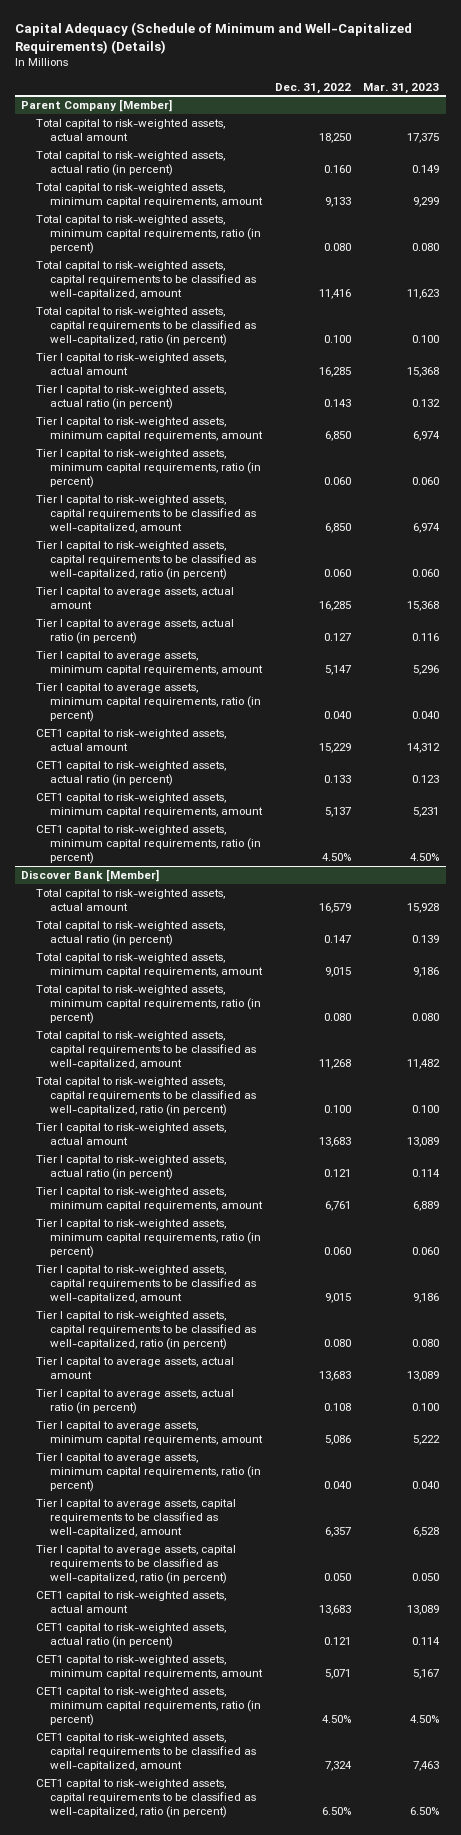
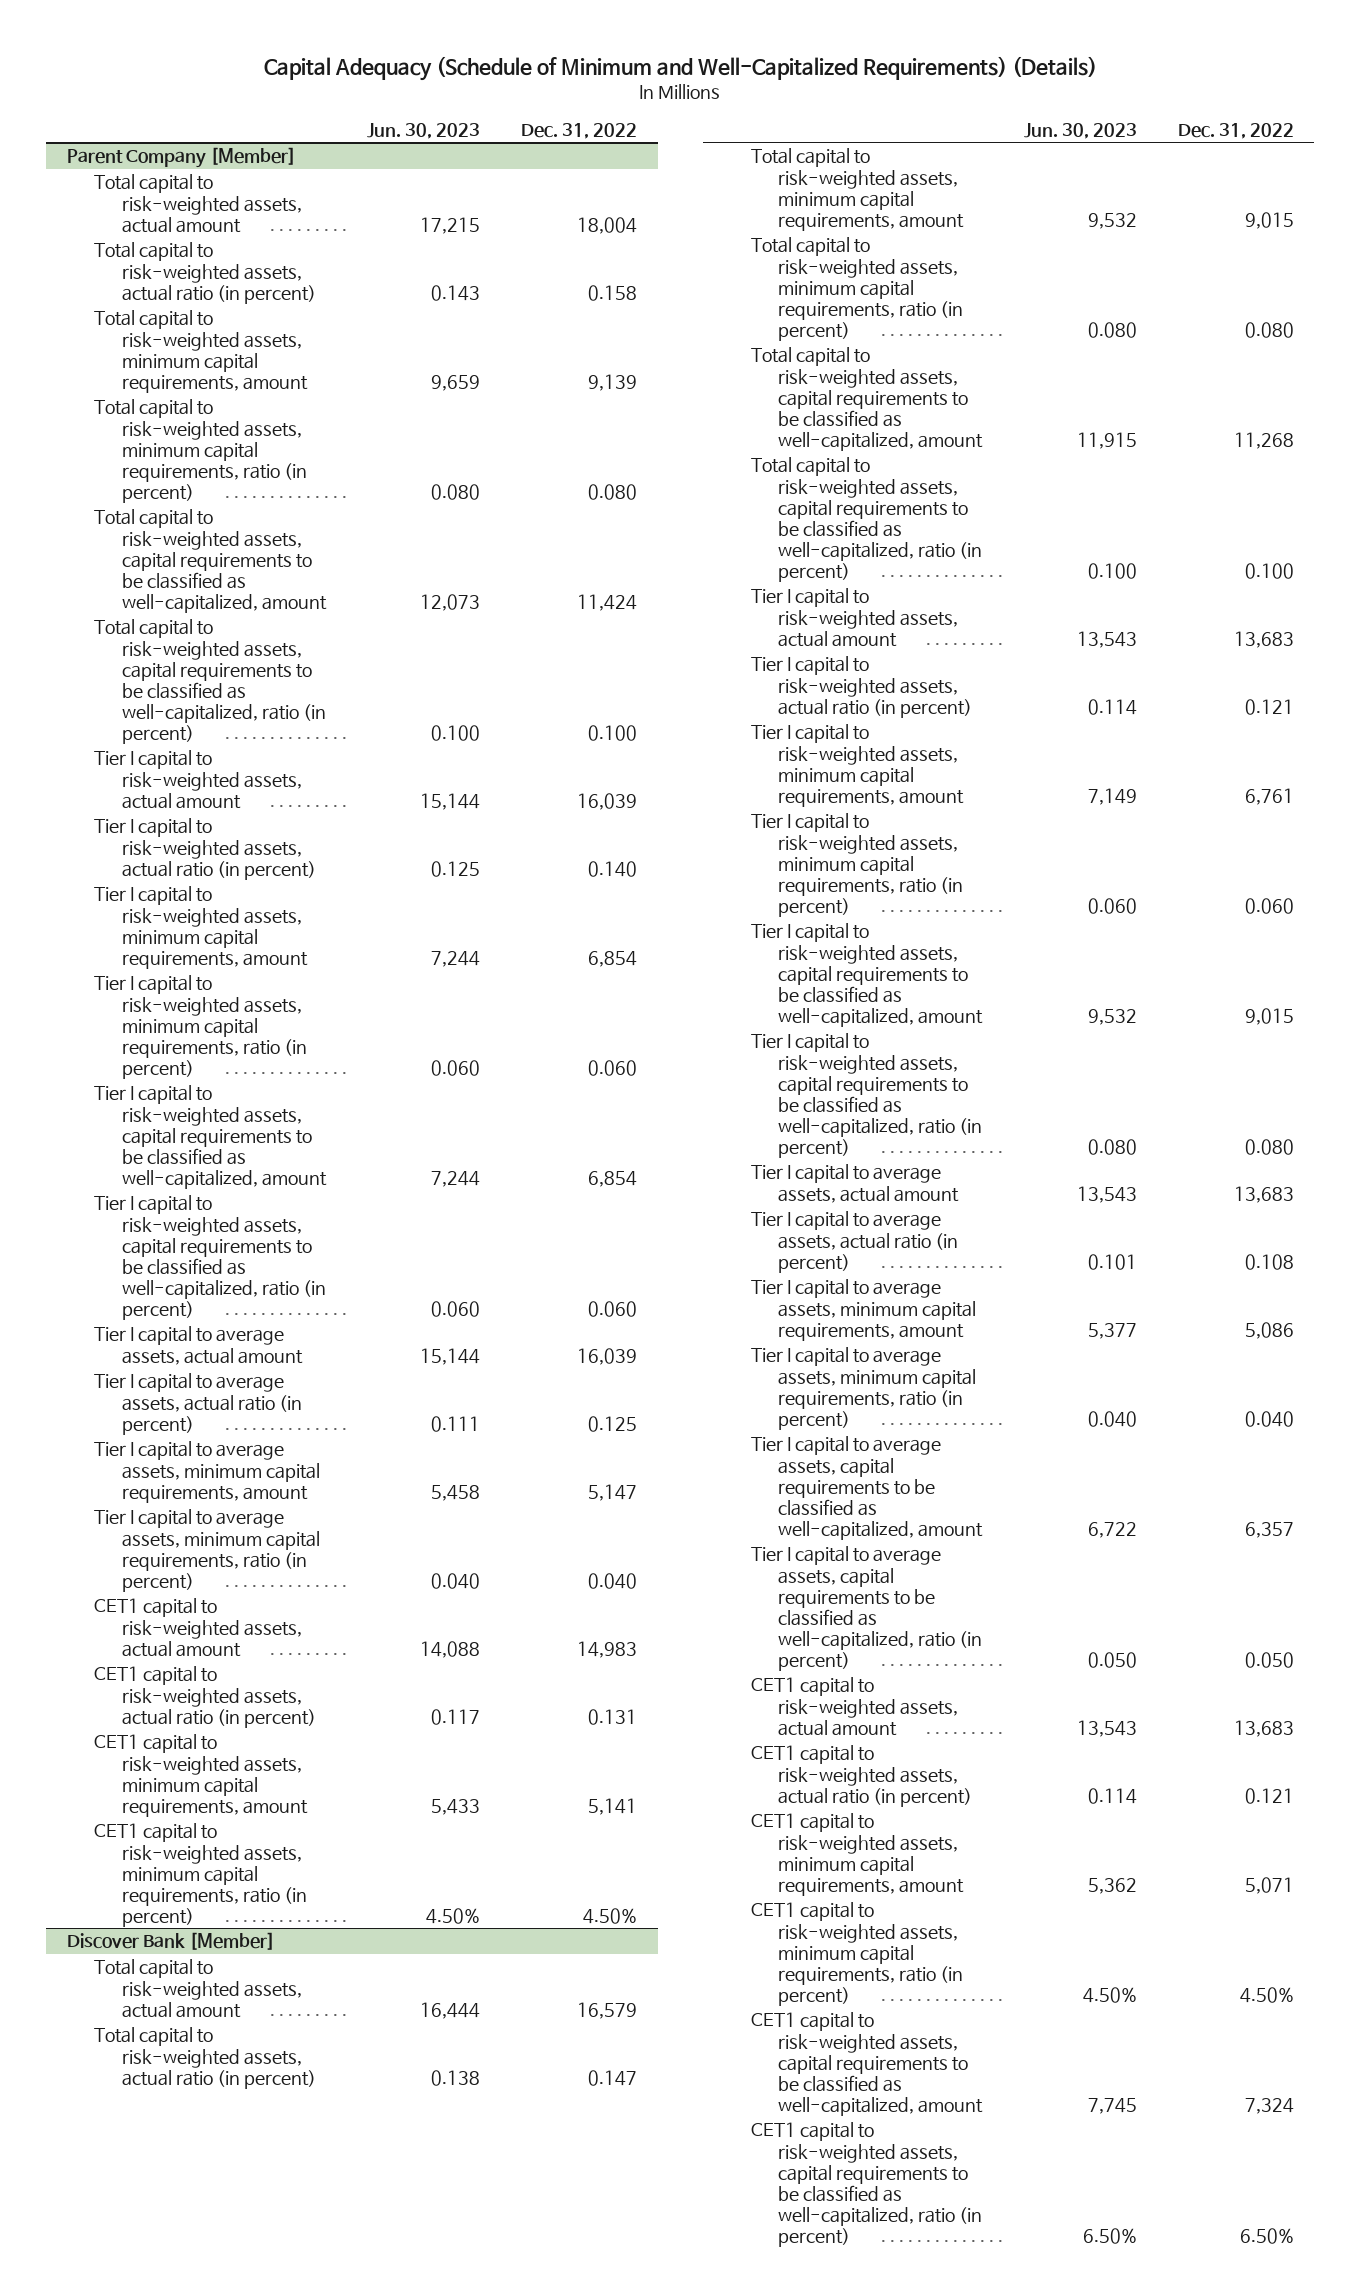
- | Dec. 31, 2022 | Mar. 31, 2023
+ | Jun. 30, 2023 | Dec. 31, 2022
@ Parent Company [Member]
- Total capital to risk-weighted assets, actual amount | 18,250 | 17,375
- Total capital to risk-weighted assets, actual ratio (in percent) | 0.160 | 0.149
- Total capital to risk-weighted assets, minimum capital requirements, amount | 9,133 | 9,299
+ Total capital to risk-weighted assets, actual amount | 17,215 | 18,004
+ Total capital to risk-weighted assets, actual ratio (in percent) | 0.143 | 0.158
+ Total capital to risk-weighted assets, minimum capital requirements, amount | 9,659 | 9,139
- Total capital to risk-weighted assets, capital requirements to be classified as well-capitalized, amount | 11,416 | 11,623
+ Total capital to risk-weighted assets, capital requirements to be classified as well-capitalized, amount | 12,073 | 11,424
- Tier I capital to risk-weighted assets, actual amount | 16,285 | 15,368
- Tier I capital to risk-weighted assets, actual ratio (in percent) | 0.143 | 0.132
- Tier I capital to risk-weighted assets, minimum capital requirements, amount | 6,850 | 6,974
+ Tier I capital to risk-weighted assets, actual amount | 15,144 | 16,039
+ Tier I capital to risk-weighted assets, actual ratio (in percent) | 0.125 | 0.140
+ Tier I capital to risk-weighted assets, minimum capital requirements, amount | 7,244 | 6,854
- Tier I capital to risk-weighted assets, capital requirements to be classified as well-capitalized, amount | 6,850 | 6,974
+ Tier I capital to risk-weighted assets, capital requirements to be classified as well-capitalized, amount | 7,244 | 6,854
- Tier I capital to average assets, actual amount | 16,285 | 15,368
- Tier I capital to average assets, actual ratio (in percent) | 0.127 | 0.116
+ Tier I capital to average assets, actual amount | 15,144 | 16,039
+ Tier I capital to average assets, actual ratio (in percent) | 0.111 | 0.125
- CET1 capital to risk-weighted assets, actual amount | 15,229 | 14,312
- CET1 capital to risk-weighted assets, actual ratio (in percent) | 0.133 | 0.123
- CET1 capital to risk-weighted assets, minimum capital requirements, amount | 5,137 | 5,231
+ CET1 capital to risk-weighted assets, actual amount | 14,088 | 14,983
+ CET1 capital to risk-weighted assets, actual ratio (in percent) | 0.117 | 0.131
+ CET1 capital to risk-weighted assets, minimum capital requirements, amount | 5,433 | 5,141

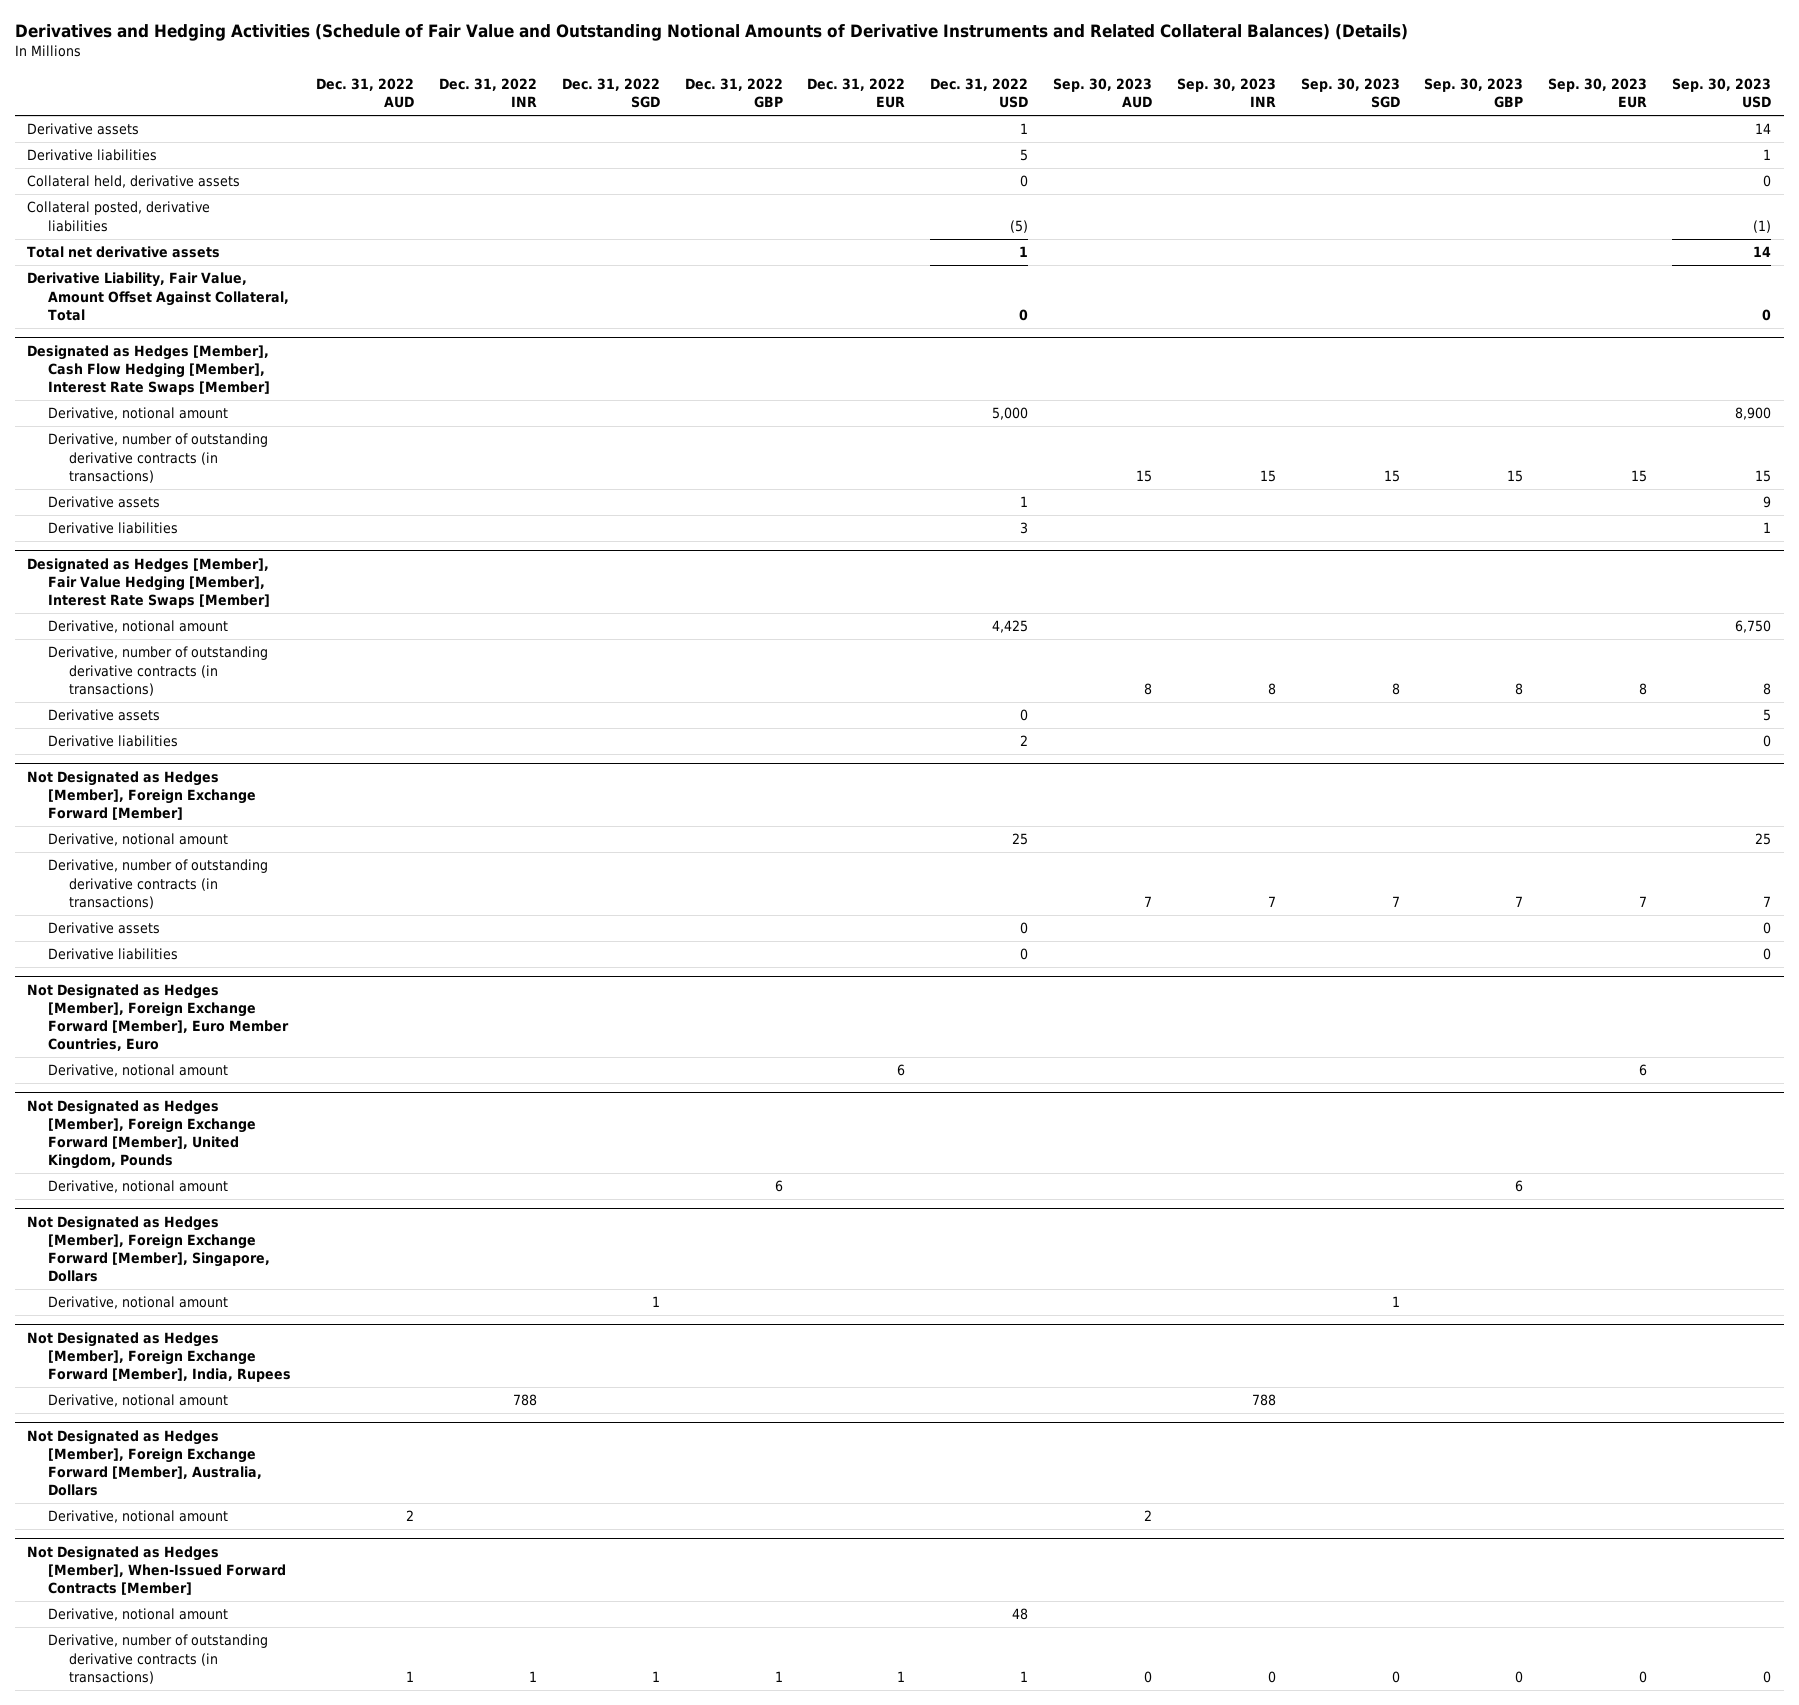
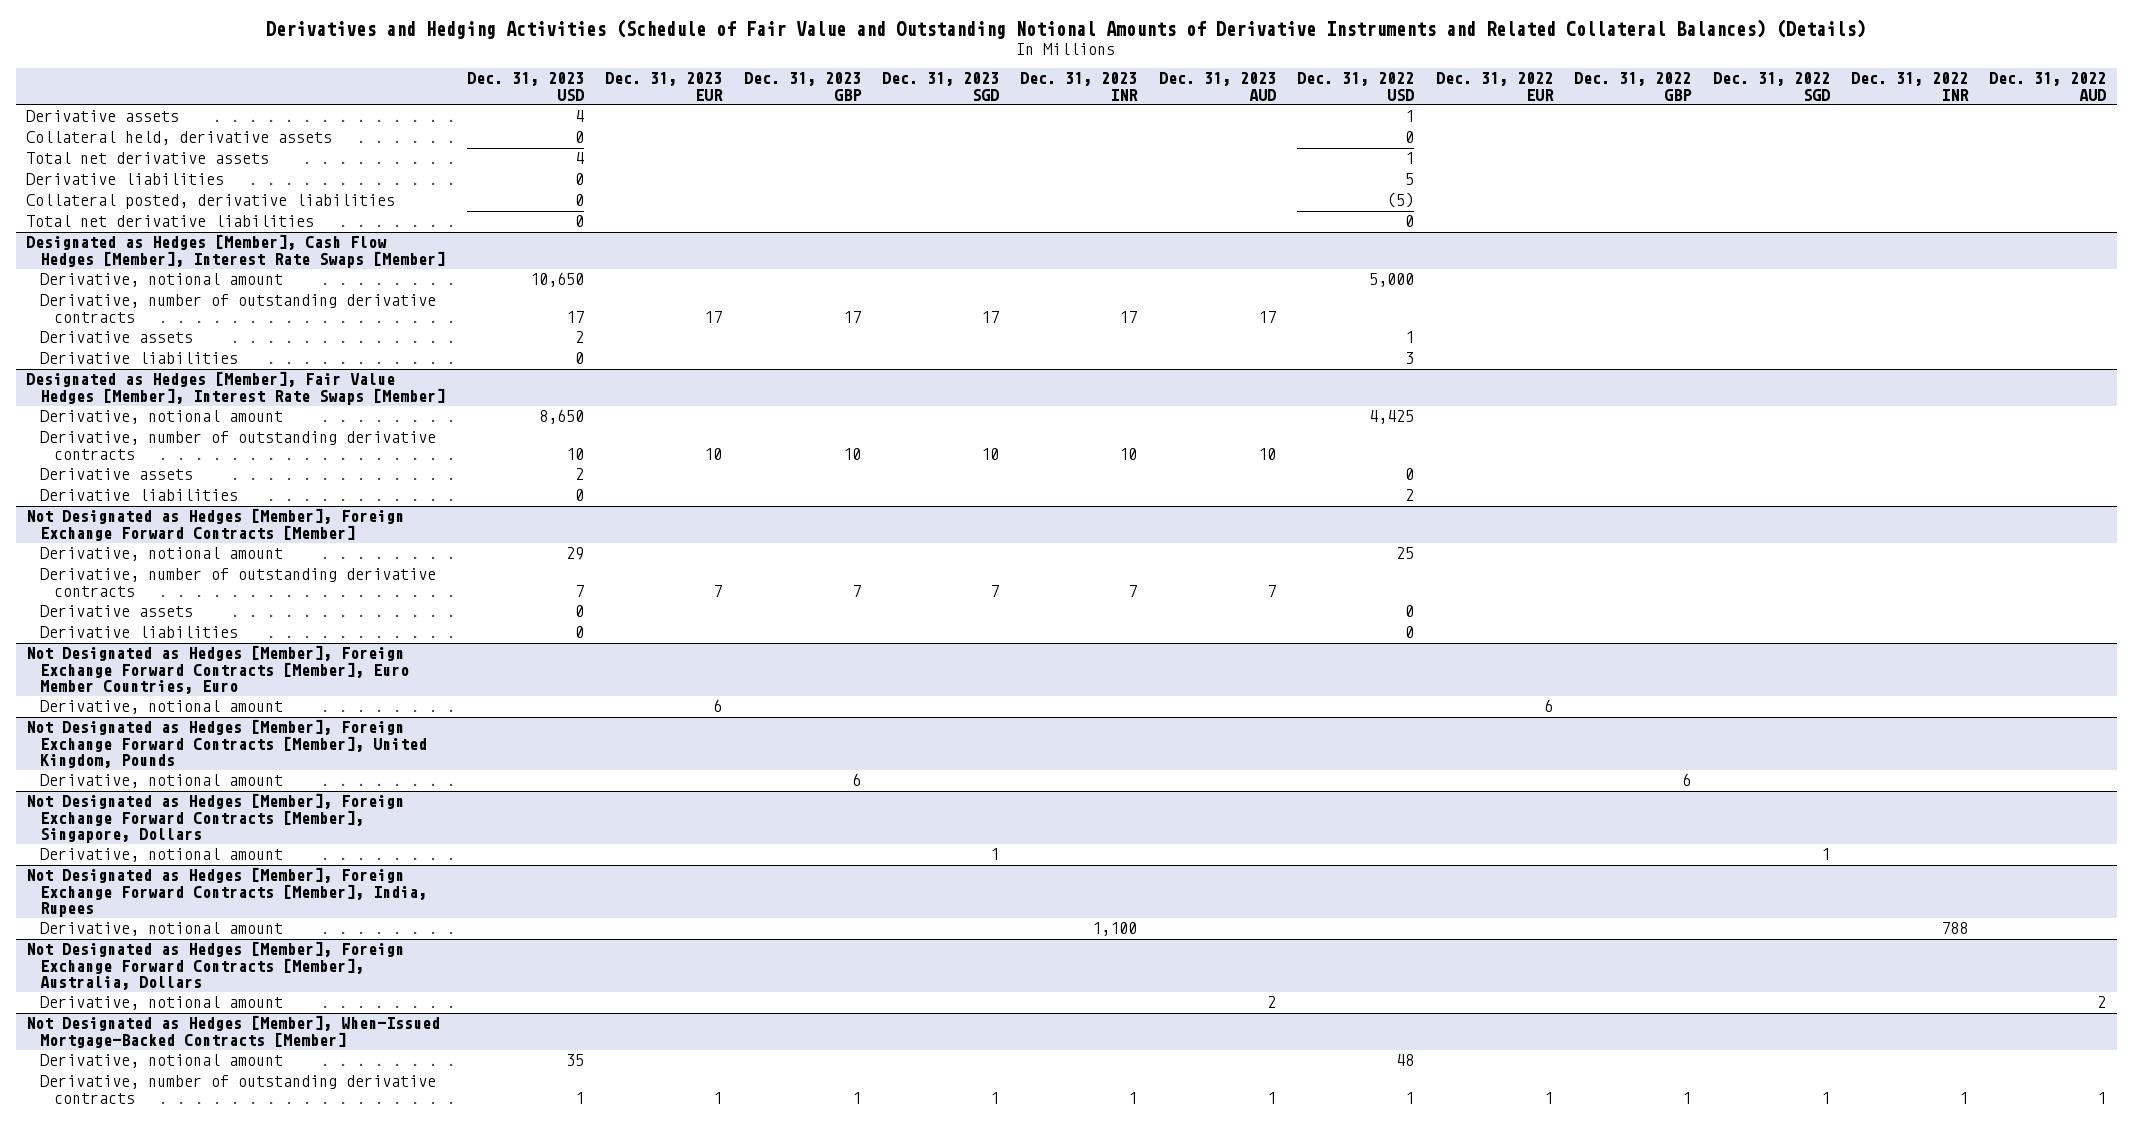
- | Dec. 31, 2022 AUD | Dec. 31, 2022 INR | Dec. 31, 2022 SGD | Dec. 31, 2022 GBP | Dec. 31, 2022 EUR | Dec. 31, 2022 USD | Sep. 30, 2023 AUD | Sep. 30, 2023 INR | Sep. 30, 2023 SGD | Sep. 30, 2023 GBP | Sep. 30, 2023 EUR | Sep. 30, 2023 USD
+ | Dec. 31, 2023 USD | Dec. 31, 2023 EUR | Dec. 31, 2023 GBP | Dec. 31, 2023 SGD | Dec. 31, 2023 INR | Dec. 31, 2023 AUD | Dec. 31, 2022 USD | Dec. 31, 2022 EUR | Dec. 31, 2022 GBP | Dec. 31, 2022 SGD | Dec. 31, 2022 INR | Dec. 31, 2022 AUD
- Derivative Liability, Fair Value, Amount Offset Against Collateral, Total | | | | | | 0 | | | | | | 0
- Designated as Hedges [Member], Cash Flow Hedging [Member], Interest Rate Swaps [Member]
moved down: Derivative liabilities | 0 | | | | | | 5 | | | | |
moved down: Collateral posted, derivative liabilities | 0 | | | | | | (5) | | | | |
+ Total net derivative liabilities | 0 | | | | | | 0 | | | | |
+ Designated as Hedges [Member], Cash Flow Hedges [Member], Interest Rate Swaps [Member]
- Derivative, number of outstanding derivative contracts (in transactions) | | | | | | | 15 | 15 | 15 | 15 | 15 | 15
+ Derivative, number of outstanding derivative contracts | 17 | 17 | 17 | 17 | 17 | 17 | | | | | |
- Designated as Hedges [Member], Fair Value Hedging [Member], Interest Rate Swaps [Member]
+ Designated as Hedges [Member], Fair Value Hedges [Member], Interest Rate Swaps [Member]
- Derivative, number of outstanding derivative contracts (in transactions) | | | | | | | 8 | 8 | 8 | 8 | 8 | 8
+ Derivative, number of outstanding derivative contracts | 10 | 10 | 10 | 10 | 10 | 10 | | | | | |
- Not Designated as Hedges [Member], Foreign Exchange Forward [Member]
+ Not Designated as Hedges [Member], Foreign Exchange Forward Contracts [Member]
- Derivative, number of outstanding derivative contracts (in transactions) | | | | | | | 7 | 7 | 7 | 7 | 7 | 7
+ Derivative, number of outstanding derivative contracts | 7 | 7 | 7 | 7 | 7 | 7 | | | | | |
- Not Designated as Hedges [Member], Foreign Exchange Forward [Member], Euro Member Countries, Euro
+ Not Designated as Hedges [Member], Foreign Exchange Forward Contracts [Member], Euro Member Countries, Euro
- Not Designated as Hedges [Member], Foreign Exchange Forward [Member], United Kingdom, Pounds
+ Not Designated as Hedges [Member], Foreign Exchange Forward Contracts [Member], United Kingdom, Pounds
- Not Designated as Hedges [Member], Foreign Exchange Forward [Member], Singapore, Dollars
+ Not Designated as Hedges [Member], Foreign Exchange Forward Contracts [Member], Singapore, Dollars
- Not Designated as Hedges [Member], Foreign Exchange Forward [Member], India, Rupees
+ Not Designated as Hedges [Member], Foreign Exchange Forward Contracts [Member], India, Rupees
- Not Designated as Hedges [Member], Foreign Exchange Forward [Member], Australia, Dollars
+ Not Designated as Hedges [Member], Foreign Exchange Forward Contracts [Member], Australia, Dollars
- Not Designated as Hedges [Member], When-Issued Forward Contracts [Member]
+ Not Designated as Hedges [Member], When-Issued Mortgage-Backed Contracts [Member]
- Derivative, number of outstanding derivative contracts (in transactions) | 1 | 1 | 1 | 1 | 1 | 1 | 0 | 0 | 0 | 0 | 0 | 0
+ Derivative, number of outstanding derivative contracts | 1 | 1 | 1 | 1 | 1 | 1 | 1 | 1 | 1 | 1 | 1 | 1

